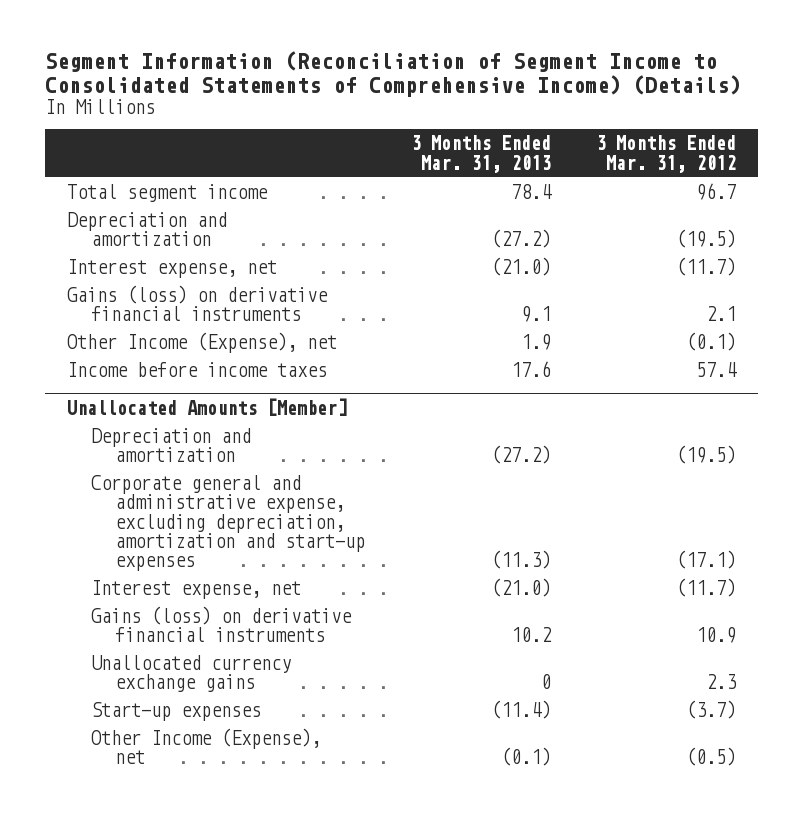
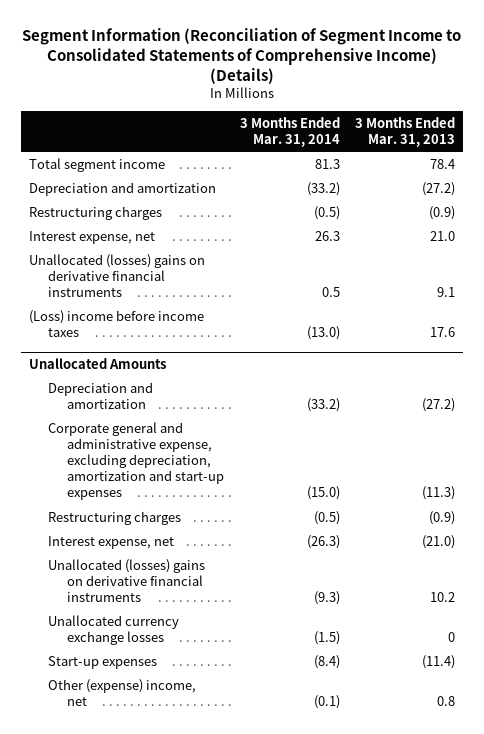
- | 3 Months Ended Mar. 31, 2013 | 3 Months Ended Mar. 31, 2012
+ | 3 Months Ended Mar. 31, 2014 | 3 Months Ended Mar. 31, 2013
- Interest expense, net | (21.0) | (11.7)
- Gains (loss) on derivative financial instruments | 9.1 | 2.1
- Other Income (Expense), net | 1.9 | (0.1)
- Income before income taxes | 17.6 | 57.4
- Unallocated Amounts [Member]
+ Restructuring charges | (0.5) | (0.9)
+ Interest expense, net | 26.3 | 21.0
+ Unallocated (losses) gains on derivative financial instruments | 0.5 | 9.1
+ (Loss) income before income taxes | (13.0) | 17.6
+ Unallocated Amounts
+ Restructuring charges | (0.5) | (0.9)
- Gains (loss) on derivative financial instruments | 10.2 | 10.9
- Unallocated currency exchange gains | 0 | 2.3
+ Unallocated (losses) gains on derivative financial instruments | (9.3) | 10.2
+ Unallocated currency exchange losses | (1.5) | 0
- Other Income (Expense), net | (0.1) | (0.5)
+ Other (expense) income, net | (0.1) | 0.8

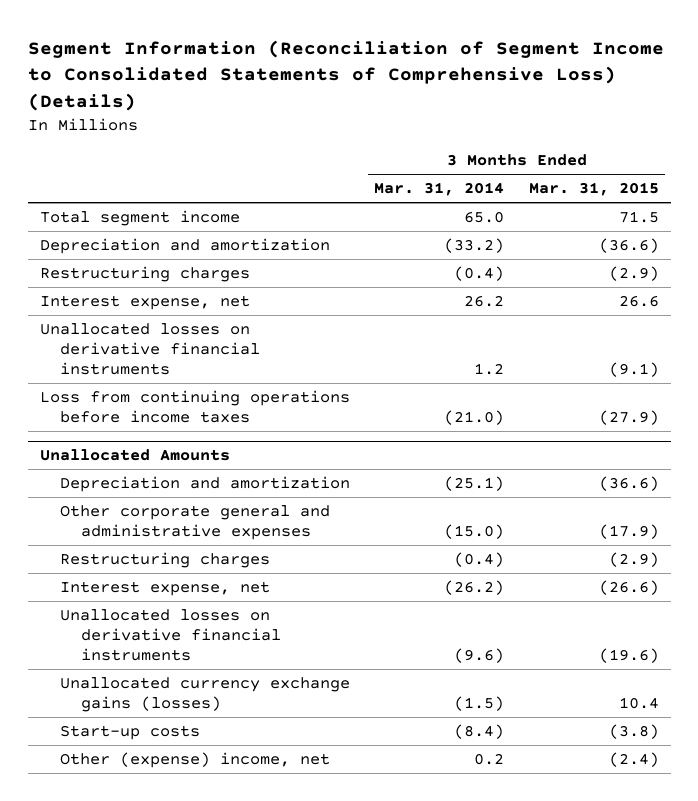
- Segment Information (Reconciliation of Segment Income to Consolidated Statements of Comprehensive Income) (Details)
+ Segment Information (Reconciliation of Segment Income to Consolidated Statements of Comprehensive Loss) (Details)
- | 3 Months Ended Mar. 31, 2014 | 3 Months Ended Mar. 31, 2013
+ | 3 Months Ended Mar. 31, 2014 | 3 Months Ended Mar. 31, 2015
- Total segment income | 81.3 | 78.4
+ Total segment income | 65.0 | 71.5
- Restructuring charges | (0.5) | (0.9)
- Interest expense, net | 26.3 | 21.0
- Unallocated (losses) gains on derivative financial instruments | 0.5 | 9.1
- (Loss) income before income taxes | (13.0) | 17.6
+ Restructuring charges | (0.4) | (2.9)
+ Interest expense, net | 26.2 | 26.6
+ Unallocated losses on derivative financial instruments | 1.2 | (9.1)
+ Loss from continuing operations before income taxes | (21.0) | (27.9)
@ Unallocated Amounts
- Depreciation and amortization | (33.2) | (27.2)
- Corporate general and administrative expense, excluding depreciation, amortization and start-up expenses | (15.0) | (11.3)
- Restructuring charges | (0.5) | (0.9)
- Interest expense, net | (26.3) | (21.0)
- Unallocated (losses) gains on derivative financial instruments | (9.3) | 10.2
- Unallocated currency exchange losses | (1.5) | 0
- Start-up expenses | (8.4) | (11.4)
- Other (expense) income, net | (0.1) | 0.8
+ Depreciation and amortization | (25.1) | (36.6)
+ Other corporate general and administrative expenses | (15.0) | (17.9)
+ Restructuring charges | (0.4) | (2.9)
+ Interest expense, net | (26.2) | (26.6)
+ Unallocated losses on derivative financial instruments | (9.6) | (19.6)
+ Unallocated currency exchange gains (losses) | (1.5) | 10.4
+ Start-up costs | (8.4) | (3.8)
+ Other (expense) income, net | 0.2 | (2.4)

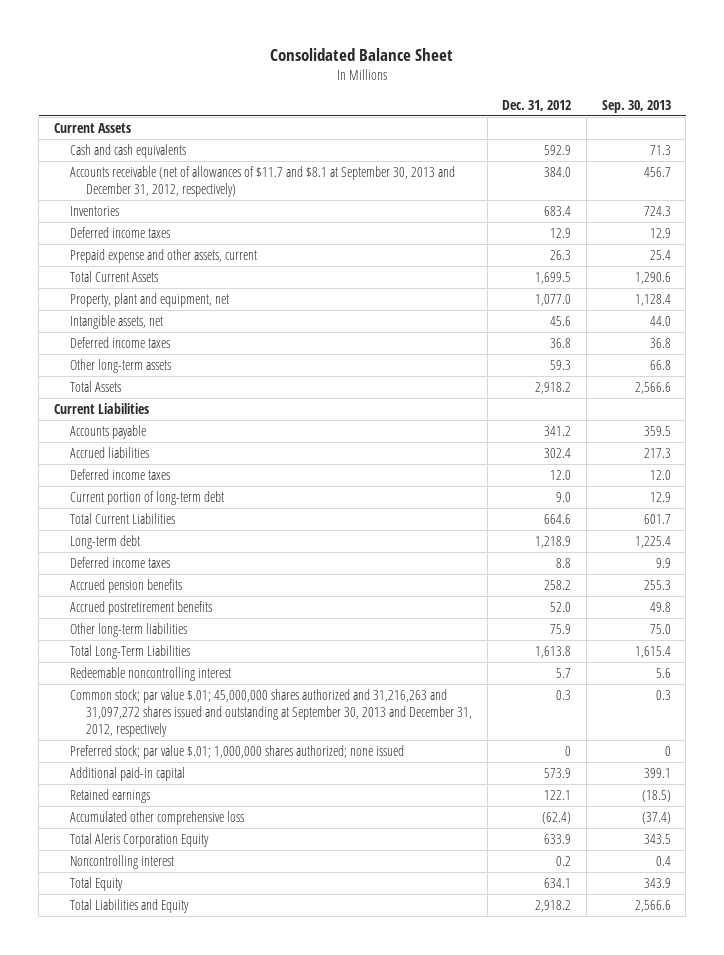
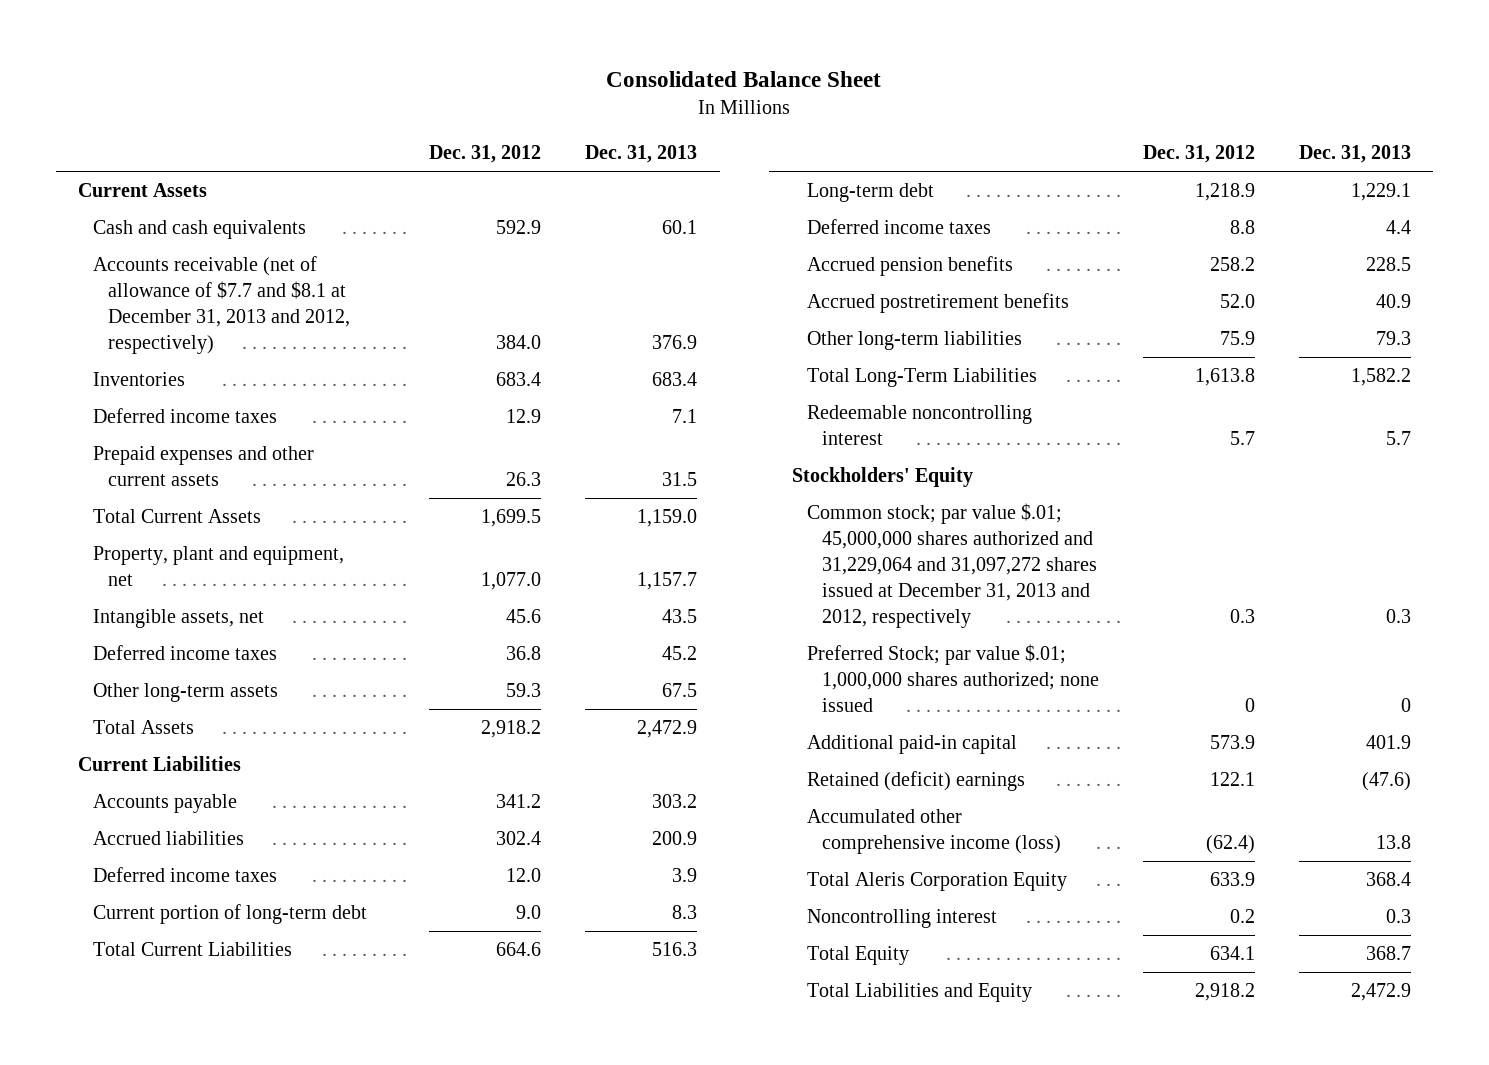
- | Dec. 31, 2012 | Sep. 30, 2013
+ | Dec. 31, 2012 | Dec. 31, 2013
- Accounts receivable (net of allowances of $11.7 and $8.1 at September 30, 2013 and December 31, 2012, respectively) | 384.0 | 456.7
+ Accounts receivable (net of allowance of $7.7 and $8.1 at December 31, 2013 and 2012, respectively) | 384.0 | 376.9
- Prepaid expense and other assets, current | 26.3 | 25.4
+ Prepaid expenses and other current assets | 26.3 | 31.5
- Common stock; par value $.01; 45,000,000 shares authorized and 31,216,263 and 31,097,272 shares issued and outstanding at September 30, 2013 and December 31, 2012, respectively | 0.3 | 0.3
- Preferred stock; par value $.01; 1,000,000 shares authorized; none issued | 0 | 0
+ Stockholders' Equity
+ Common stock; par value $.01; 45,000,000 shares authorized and 31,229,064 and 31,097,272 shares issued at December 31, 2013 and 2012, respectively | 0.3 | 0.3
+ Preferred Stock; par value $.01; 1,000,000 shares authorized; none issued | 0 | 0
- Retained earnings | 122.1 | (18.5)
- Accumulated other comprehensive loss | (62.4) | (37.4)
+ Retained (deficit) earnings | 122.1 | (47.6)
+ Accumulated other comprehensive income (loss) | (62.4) | 13.8

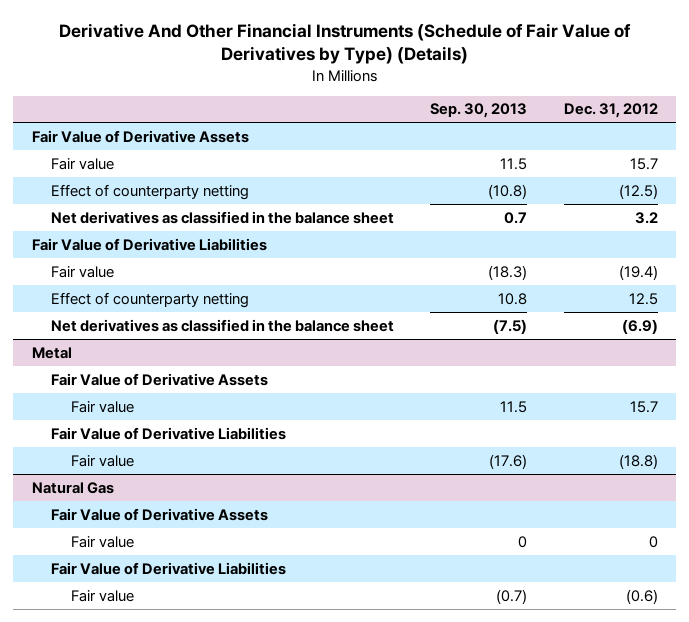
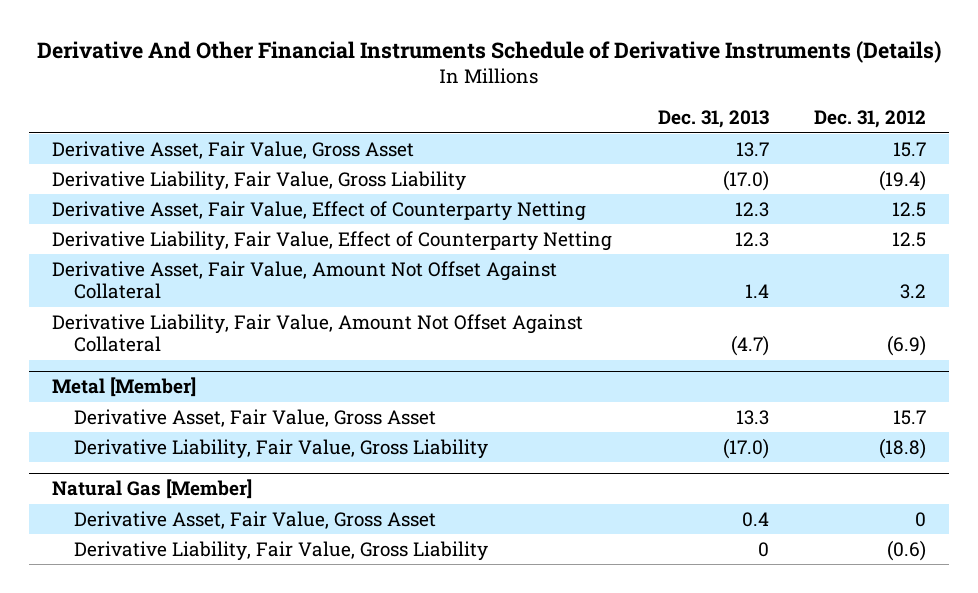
- Derivative And Other Financial Instruments (Schedule of Fair Value of Derivatives by Type) (Details)
+ Derivative And Other Financial Instruments Schedule of Derivative Instruments (Details)
- | Sep. 30, 2013 | Dec. 31, 2012
+ | Dec. 31, 2013 | Dec. 31, 2012
- Fair Value of Derivative Assets
- Fair value | 11.5 | 15.7
- Effect of counterparty netting | (10.8) | (12.5)
- Net derivatives as classified in the balance sheet | 0.7 | 3.2
- Fair Value of Derivative Liabilities
- Fair value | (18.3) | (19.4)
- Effect of counterparty netting | 10.8 | 12.5
- Net derivatives as classified in the balance sheet | (7.5) | (6.9)
- Metal
- Fair Value of Derivative Assets
- Fair value | 11.5 | 15.7
- Fair Value of Derivative Liabilities
- Fair value | (17.6) | (18.8)
- Natural Gas
- Fair Value of Derivative Assets
- Fair value | 0 | 0
- Fair Value of Derivative Liabilities
- Fair value | (0.7) | (0.6)
+ Derivative Asset, Fair Value, Gross Asset | 13.7 | 15.7
+ Derivative Liability, Fair Value, Gross Liability | (17.0) | (19.4)
+ Derivative Asset, Fair Value, Effect of Counterparty Netting | 12.3 | 12.5
+ Derivative Liability, Fair Value, Effect of Counterparty Netting | 12.3 | 12.5
+ Derivative Asset, Fair Value, Amount Not Offset Against Collateral | 1.4 | 3.2
+ Derivative Liability, Fair Value, Amount Not Offset Against Collateral | (4.7) | (6.9)
+ Metal [Member]
+ Derivative Asset, Fair Value, Gross Asset | 13.3 | 15.7
+ Derivative Liability, Fair Value, Gross Liability | (17.0) | (18.8)
+ Natural Gas [Member]
+ Derivative Asset, Fair Value, Gross Asset | 0.4 | 0
+ Derivative Liability, Fair Value, Gross Liability | 0 | (0.6)

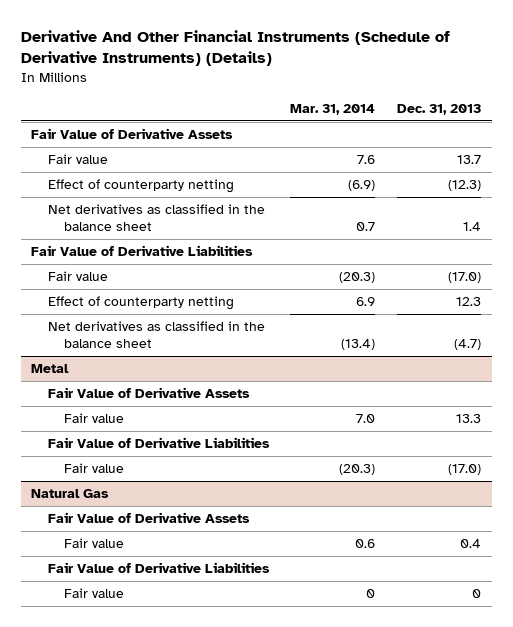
- Derivative And Other Financial Instruments Schedule of Derivative Instruments (Details)
+ Derivative And Other Financial Instruments (Schedule of Derivative Instruments) (Details)
- | Dec. 31, 2013 | Dec. 31, 2012
+ | Mar. 31, 2014 | Dec. 31, 2013
- Derivative Asset, Fair Value, Gross Asset | 13.7 | 15.7
- Derivative Liability, Fair Value, Gross Liability | (17.0) | (19.4)
- Derivative Asset, Fair Value, Effect of Counterparty Netting | 12.3 | 12.5
- Derivative Liability, Fair Value, Effect of Counterparty Netting | 12.3 | 12.5
- Derivative Asset, Fair Value, Amount Not Offset Against Collateral | 1.4 | 3.2
- Derivative Liability, Fair Value, Amount Not Offset Against Collateral | (4.7) | (6.9)
- Metal [Member]
- Derivative Asset, Fair Value, Gross Asset | 13.3 | 15.7
- Derivative Liability, Fair Value, Gross Liability | (17.0) | (18.8)
- Natural Gas [Member]
- Derivative Asset, Fair Value, Gross Asset | 0.4 | 0
- Derivative Liability, Fair Value, Gross Liability | 0 | (0.6)
+ Fair Value of Derivative Assets
+ Fair value | 7.6 | 13.7
+ Effect of counterparty netting | (6.9) | (12.3)
+ Net derivatives as classified in the balance sheet | 0.7 | 1.4
+ Fair Value of Derivative Liabilities
+ Fair value | (20.3) | (17.0)
+ Effect of counterparty netting | 6.9 | 12.3
+ Net derivatives as classified in the balance sheet | (13.4) | (4.7)
+ Metal
+ Fair Value of Derivative Assets
+ Fair value | 7.0 | 13.3
+ Fair Value of Derivative Liabilities
+ Fair value | (20.3) | (17.0)
+ Natural Gas
+ Fair Value of Derivative Assets
+ Fair value | 0.6 | 0.4
+ Fair Value of Derivative Liabilities
+ Fair value | 0 | 0

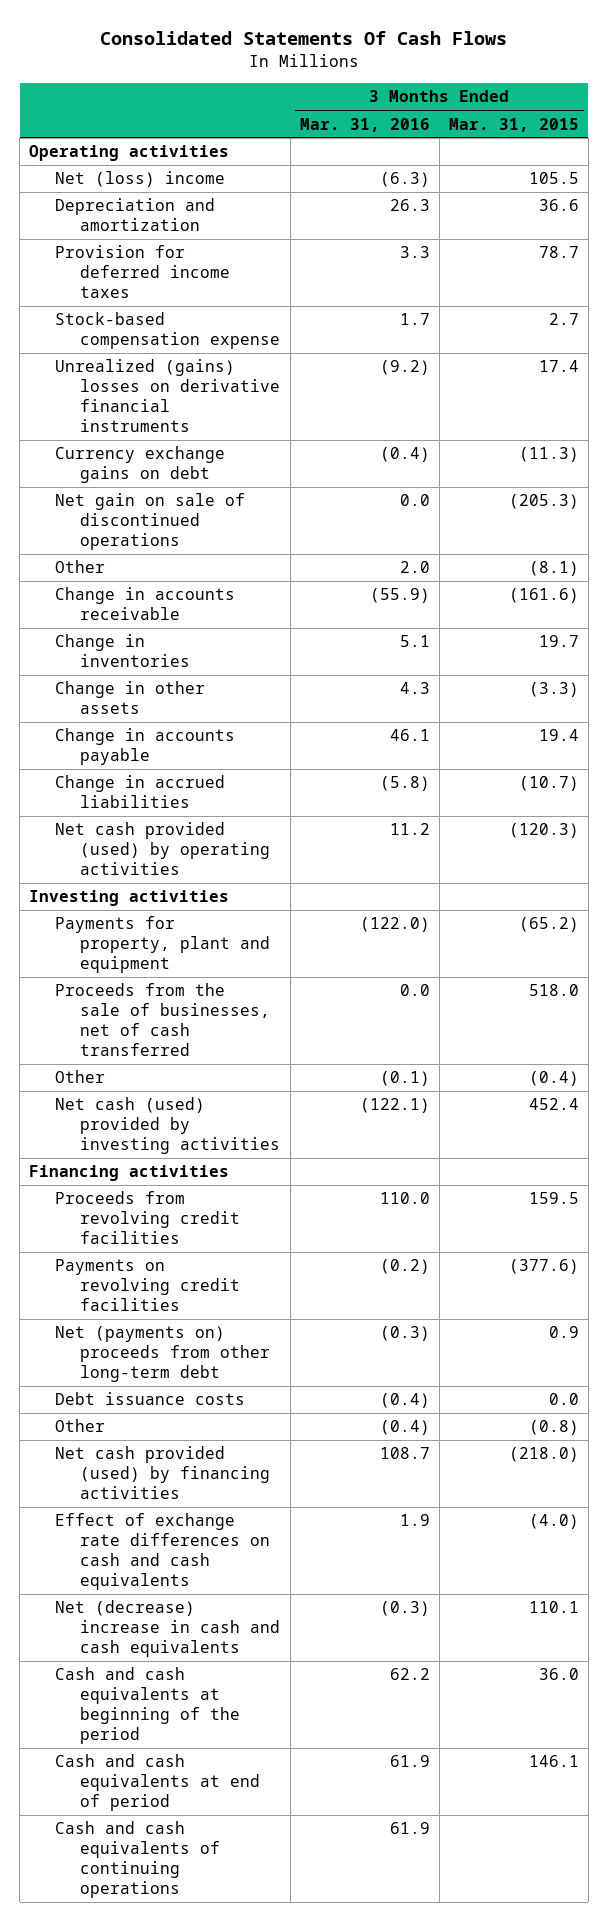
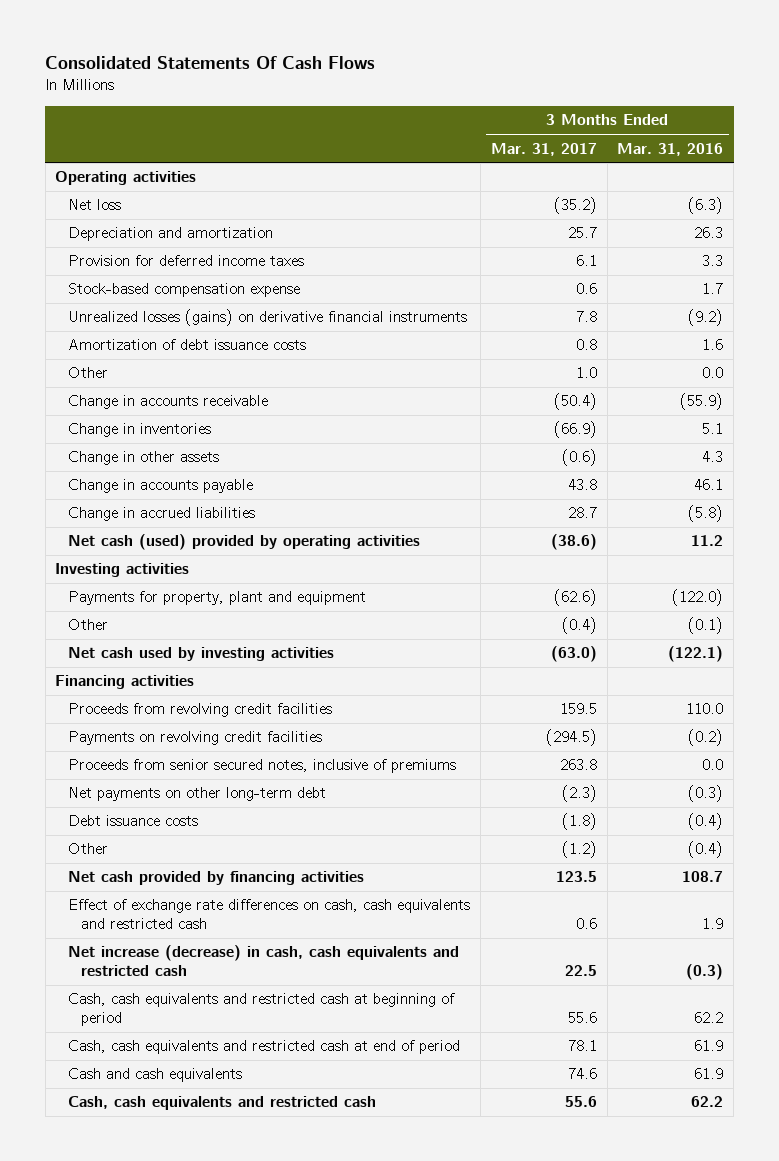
- | 3 Months Ended Mar. 31, 2016 | 3 Months Ended Mar. 31, 2015
+ | 3 Months Ended Mar. 31, 2017 | 3 Months Ended Mar. 31, 2016
- Net (loss) income | (6.3) | 105.5
+ Net loss | (35.2) | (6.3)
- Unrealized (gains) losses on derivative financial instruments | (9.2) | 17.4
- Currency exchange gains on debt | (0.4) | (11.3)
- Net gain on sale of discontinued operations | 0.0 | (205.3)
- Other | 2.0 | (8.1)
+ Unrealized losses (gains) on derivative financial instruments | 7.8 | (9.2)
+ Amortization of debt issuance costs | 0.8 | 1.6
+ Other | 1.0 | 0.0
- Net cash provided (used) by operating activities | 11.2 | (120.3)
+ Net cash (used) provided by operating activities | (38.6) | 11.2
- Proceeds from the sale of businesses, net of cash transferred | 0.0 | 518.0
- Net cash (used) provided by investing activities | (122.1) | 452.4
+ Net cash used by investing activities | (63.0) | (122.1)
- Net (payments on) proceeds from other long-term debt | (0.3) | 0.9
+ Proceeds from senior secured notes, inclusive of premiums | 263.8 | 0.0
+ Net payments on other long-term debt | (2.3) | (0.3)
- Net cash provided (used) by financing activities | 108.7 | (218.0)
- Effect of exchange rate differences on cash and cash equivalents | 1.9 | (4.0)
- Net (decrease) increase in cash and cash equivalents | (0.3) | 110.1
- Cash and cash equivalents at beginning of the period | 62.2 | 36.0
- Cash and cash equivalents at end of period | 61.9 | 146.1
- Cash and cash equivalents of continuing operations | 61.9 |
+ Net cash provided by financing activities | 123.5 | 108.7
+ Effect of exchange rate differences on cash, cash equivalents and restricted cash | 0.6 | 1.9
+ Net increase (decrease) in cash, cash equivalents and restricted cash | 22.5 | (0.3)
+ Cash, cash equivalents and restricted cash at beginning of period | 55.6 | 62.2
+ Cash, cash equivalents and restricted cash at end of period | 78.1 | 61.9
+ Cash and cash equivalents | 74.6 | 61.9
+ Cash, cash equivalents and restricted cash | 55.6 | 62.2

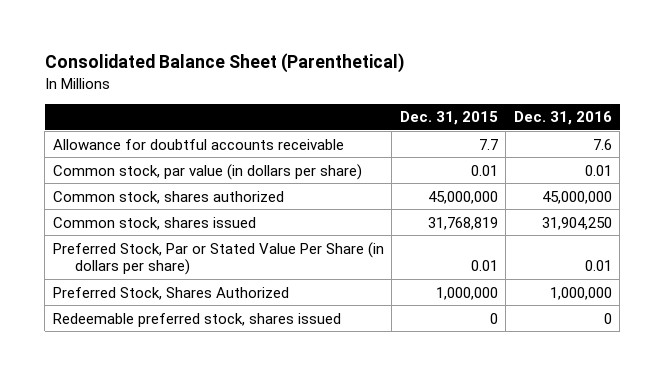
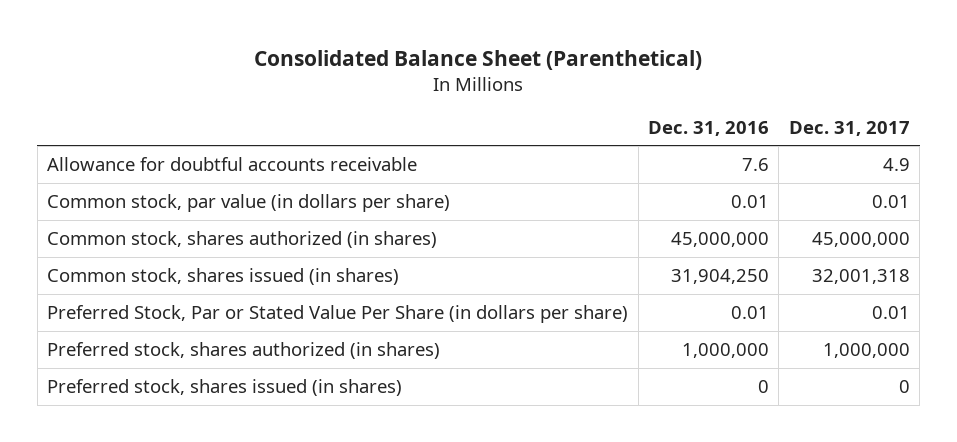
- | Dec. 31, 2015 | Dec. 31, 2016
+ | Dec. 31, 2016 | Dec. 31, 2017
- Common stock, shares authorized | 45,000,000 | 45,000,000
- Common stock, shares issued | 31,768,819 | 31,904,250
+ Common stock, shares authorized (in shares) | 45,000,000 | 45,000,000
+ Common stock, shares issued (in shares) | 31,904,250 | 32,001,318
- Preferred Stock, Shares Authorized | 1,000,000 | 1,000,000
- Redeemable preferred stock, shares issued | 0 | 0
+ Preferred stock, shares authorized (in shares) | 1,000,000 | 1,000,000
+ Preferred stock, shares issued (in shares) | 0 | 0

